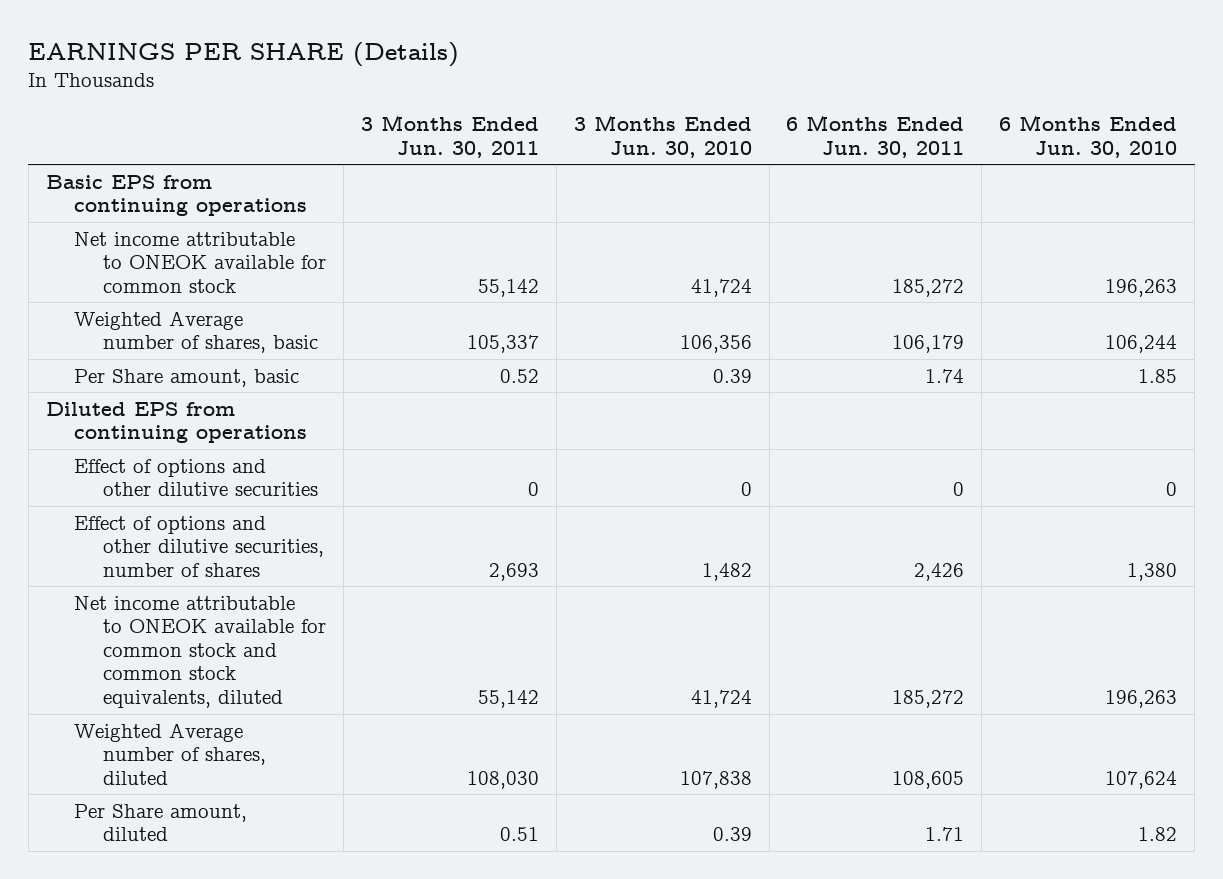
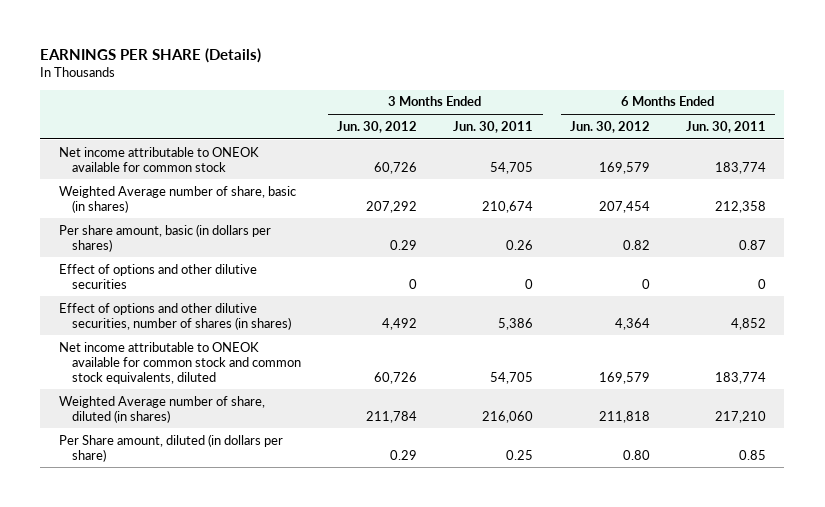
- | 3 Months Ended Jun. 30, 2011 | 3 Months Ended Jun. 30, 2010 | 6 Months Ended Jun. 30, 2011 | 6 Months Ended Jun. 30, 2010
+ | 3 Months Ended Jun. 30, 2012 | 3 Months Ended Jun. 30, 2011 | 6 Months Ended Jun. 30, 2012 | 6 Months Ended Jun. 30, 2011
- Basic EPS from continuing operations
- Net income attributable to ONEOK available for common stock | 55,142 | 41,724 | 185,272 | 196,263
- Weighted Average number of shares, basic | 105,337 | 106,356 | 106,179 | 106,244
- Per Share amount, basic | 0.52 | 0.39 | 1.74 | 1.85
- Diluted EPS from continuing operations
+ Net income attributable to ONEOK available for common stock | 60,726 | 54,705 | 169,579 | 183,774
+ Weighted Average number of share, basic (in shares) | 207,292 | 210,674 | 207,454 | 212,358
+ Per share amount, basic (in dollars per shares) | 0.29 | 0.26 | 0.82 | 0.87
- Effect of options and other dilutive securities, number of shares | 2,693 | 1,482 | 2,426 | 1,380
- Net income attributable to ONEOK available for common stock and common stock equivalents, diluted | 55,142 | 41,724 | 185,272 | 196,263
- Weighted Average number of shares, diluted | 108,030 | 107,838 | 108,605 | 107,624
- Per Share amount, diluted | 0.51 | 0.39 | 1.71 | 1.82
+ Effect of options and other dilutive securities, number of shares (in shares) | 4,492 | 5,386 | 4,364 | 4,852
+ Net income attributable to ONEOK available for common stock and common stock equivalents, diluted | 60,726 | 54,705 | 169,579 | 183,774
+ Weighted Average number of share, diluted (in shares) | 211,784 | 216,060 | 211,818 | 217,210
+ Per Share amount, diluted (in dollars per share) | 0.29 | 0.25 | 0.80 | 0.85

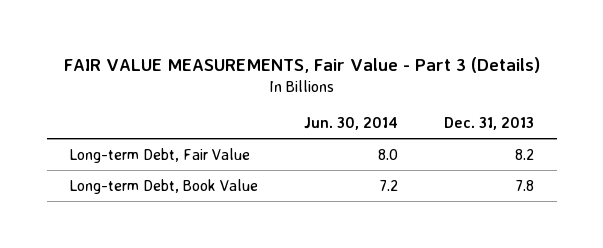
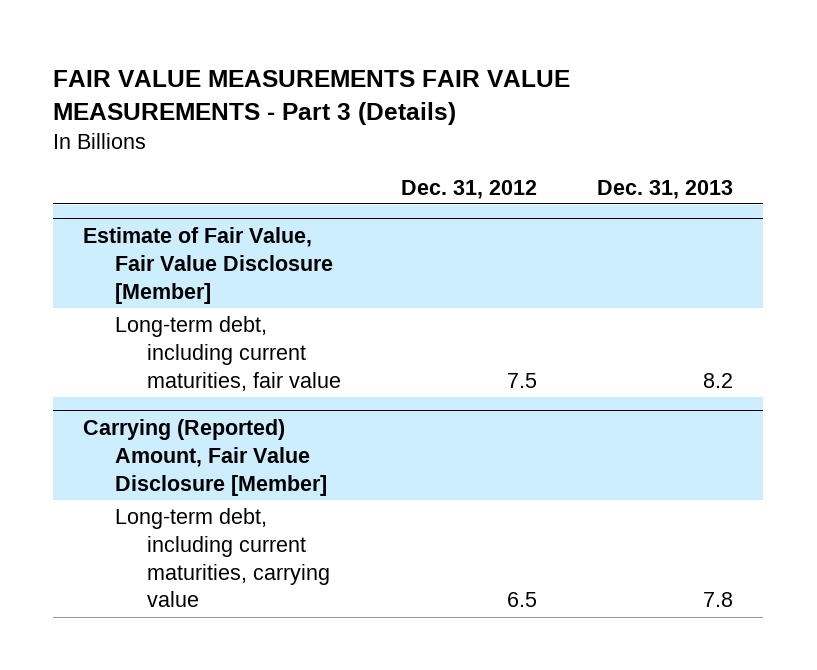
- FAIR VALUE MEASUREMENTS, Fair Value - Part 3 (Details)
+ FAIR VALUE MEASUREMENTS FAIR VALUE MEASUREMENTS - Part 3 (Details)
- | Jun. 30, 2014 | Dec. 31, 2013
+ | Dec. 31, 2012 | Dec. 31, 2013
- Long-term Debt, Fair Value | 8.0 | 8.2
- Long-term Debt, Book Value | 7.2 | 7.8
+ Estimate of Fair Value, Fair Value Disclosure [Member]
+ Long-term debt, including current maturities, fair value | 7.5 | 8.2
+ Carrying (Reported) Amount, Fair Value Disclosure [Member]
+ Long-term debt, including current maturities, carrying value | 6.5 | 7.8

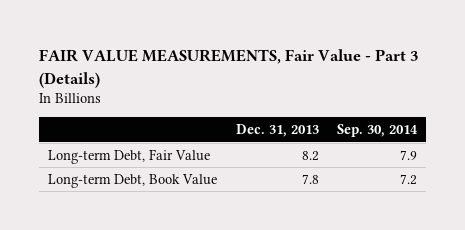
- FAIR VALUE MEASUREMENTS FAIR VALUE MEASUREMENTS - Part 3 (Details)
+ FAIR VALUE MEASUREMENTS, Fair Value - Part 3 (Details)
- | Dec. 31, 2012 | Dec. 31, 2013
+ | Dec. 31, 2013 | Sep. 30, 2014
- Estimate of Fair Value, Fair Value Disclosure [Member]
- Long-term debt, including current maturities, fair value | 7.5 | 8.2
- Carrying (Reported) Amount, Fair Value Disclosure [Member]
- Long-term debt, including current maturities, carrying value | 6.5 | 7.8
+ Long-term Debt, Fair Value | 8.2 | 7.9
+ Long-term Debt, Book Value | 7.8 | 7.2

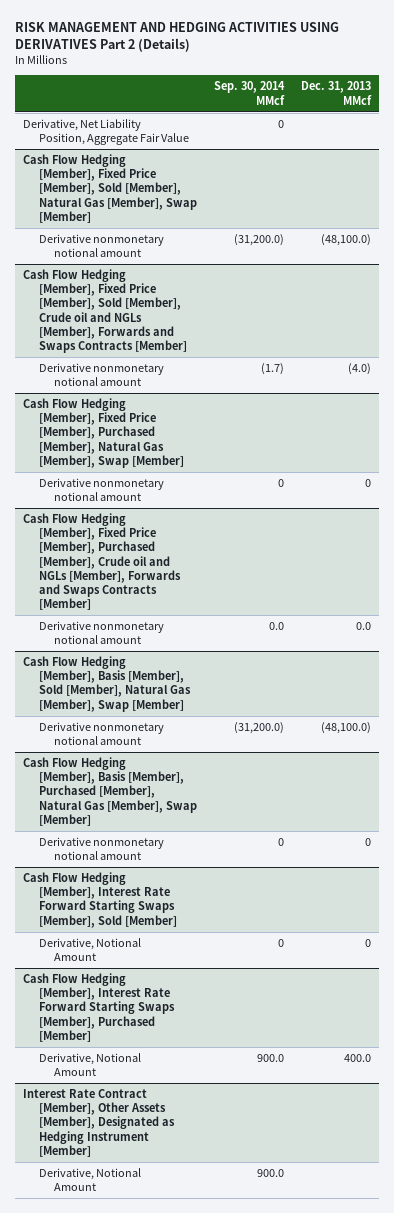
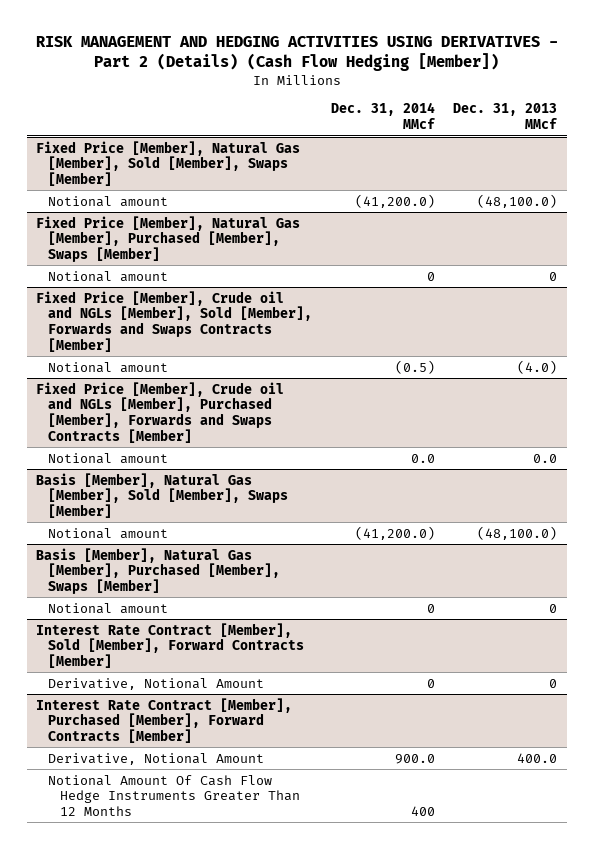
- RISK MANAGEMENT AND HEDGING ACTIVITIES USING DERIVATIVES Part 2 (Details)
+ RISK MANAGEMENT AND HEDGING ACTIVITIES USING DERIVATIVES - Part 2 (Details) (Cash Flow Hedging [Member])
- | Sep. 30, 2014 MMcf | Dec. 31, 2013 MMcf
+ | Dec. 31, 2014 MMcf | Dec. 31, 2013 MMcf
- Derivative, Net Liability Position, Aggregate Fair Value | 0 |
- Cash Flow Hedging [Member], Fixed Price [Member], Sold [Member], Natural Gas [Member], Swap [Member]
- Derivative nonmonetary notional amount | (31,200.0) | (48,100.0)
- Cash Flow Hedging [Member], Fixed Price [Member], Sold [Member], Crude oil and NGLs [Member], Forwards and Swaps Contracts [Member]
- Derivative nonmonetary notional amount | (1.7) | (4.0)
- Cash Flow Hedging [Member], Fixed Price [Member], Purchased [Member], Natural Gas [Member], Swap [Member]
- Derivative nonmonetary notional amount | 0 | 0
- Cash Flow Hedging [Member], Fixed Price [Member], Purchased [Member], Crude oil and NGLs [Member], Forwards and Swaps Contracts [Member]
- Derivative nonmonetary notional amount | 0.0 | 0.0
- Cash Flow Hedging [Member], Basis [Member], Sold [Member], Natural Gas [Member], Swap [Member]
- Derivative nonmonetary notional amount | (31,200.0) | (48,100.0)
- Cash Flow Hedging [Member], Basis [Member], Purchased [Member], Natural Gas [Member], Swap [Member]
- Derivative nonmonetary notional amount | 0 | 0
- Cash Flow Hedging [Member], Interest Rate Forward Starting Swaps [Member], Sold [Member]
+ Fixed Price [Member], Natural Gas [Member], Sold [Member], Swaps [Member]
+ Notional amount | (41,200.0) | (48,100.0)
+ Fixed Price [Member], Natural Gas [Member], Purchased [Member], Swaps [Member]
+ Notional amount | 0 | 0
+ Fixed Price [Member], Crude oil and NGLs [Member], Sold [Member], Forwards and Swaps Contracts [Member]
+ Notional amount | (0.5) | (4.0)
+ Fixed Price [Member], Crude oil and NGLs [Member], Purchased [Member], Forwards and Swaps Contracts [Member]
+ Notional amount | 0.0 | 0.0
+ Basis [Member], Natural Gas [Member], Sold [Member], Swaps [Member]
+ Notional amount | (41,200.0) | (48,100.0)
+ Basis [Member], Natural Gas [Member], Purchased [Member], Swaps [Member]
+ Notional amount | 0 | 0
+ Interest Rate Contract [Member], Sold [Member], Forward Contracts [Member]
- Cash Flow Hedging [Member], Interest Rate Forward Starting Swaps [Member], Purchased [Member]
+ Interest Rate Contract [Member], Purchased [Member], Forward Contracts [Member]
- Interest Rate Contract [Member], Other Assets [Member], Designated as Hedging Instrument [Member]
- Derivative, Notional Amount | 900.0 |
+ Notional Amount Of Cash Flow Hedge Instruments Greater Than 12 Months | 400 |

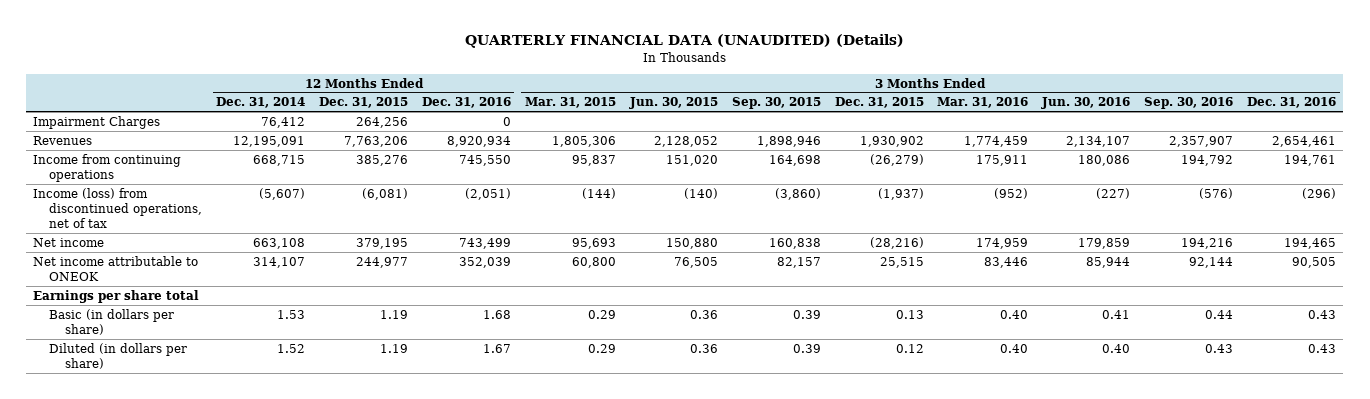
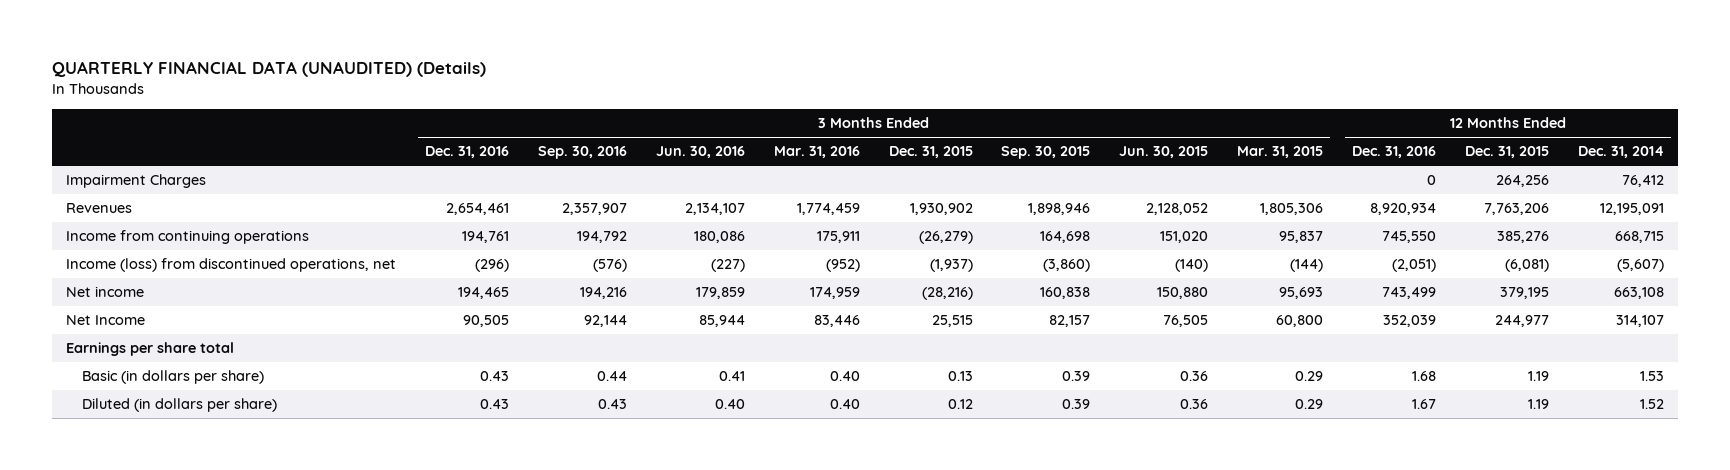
- | 12 Months Ended Dec. 31, 2014 | 12 Months Ended Dec. 31, 2015 | 12 Months Ended Dec. 31, 2016 | 3 Months Ended Mar. 31, 2015 | 3 Months Ended Jun. 30, 2015 | 3 Months Ended Sep. 30, 2015 | 3 Months Ended Dec. 31, 2015 | 3 Months Ended Mar. 31, 2016 | 3 Months Ended Jun. 30, 2016 | 3 Months Ended Sep. 30, 2016 | 3 Months Ended Dec. 31, 2016
+ | 3 Months Ended Dec. 31, 2016 | 3 Months Ended Sep. 30, 2016 | 3 Months Ended Jun. 30, 2016 | 3 Months Ended Mar. 31, 2016 | 3 Months Ended Dec. 31, 2015 | 3 Months Ended Sep. 30, 2015 | 3 Months Ended Jun. 30, 2015 | 3 Months Ended Mar. 31, 2015 | 12 Months Ended Dec. 31, 2016 | 12 Months Ended Dec. 31, 2015 | 12 Months Ended Dec. 31, 2014
- Income (loss) from discontinued operations, net of tax | (5,607) | (6,081) | (2,051) | (144) | (140) | (3,860) | (1,937) | (952) | (227) | (576) | (296)
+ Income (loss) from discontinued operations, net | (296) | (576) | (227) | (952) | (1,937) | (3,860) | (140) | (144) | (2,051) | (6,081) | (5,607)
- Net income attributable to ONEOK | 314,107 | 244,977 | 352,039 | 60,800 | 76,505 | 82,157 | 25,515 | 83,446 | 85,944 | 92,144 | 90,505
+ Net Income | 90,505 | 92,144 | 85,944 | 83,446 | 25,515 | 82,157 | 76,505 | 60,800 | 352,039 | 244,977 | 314,107

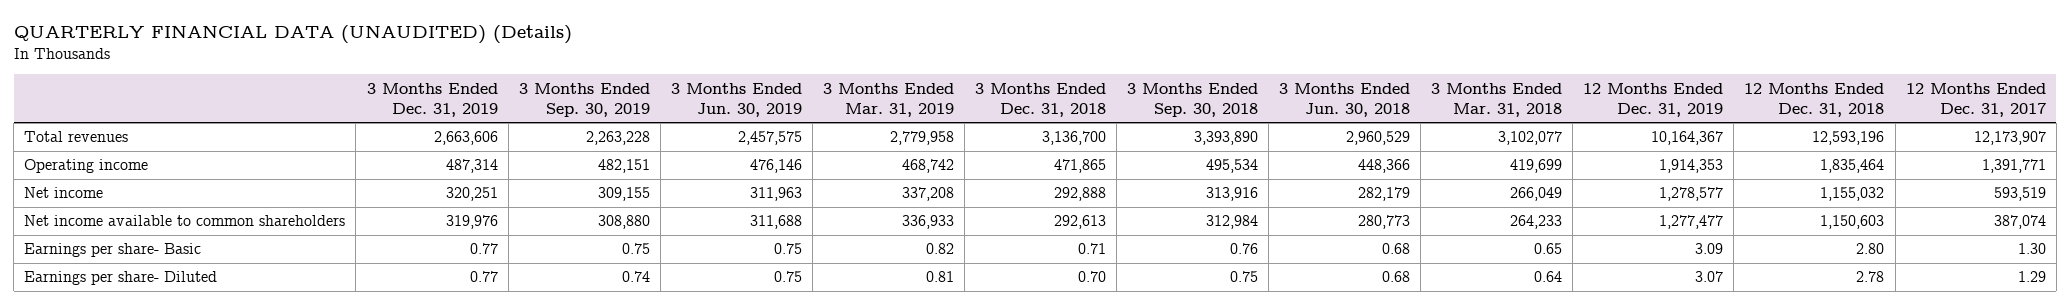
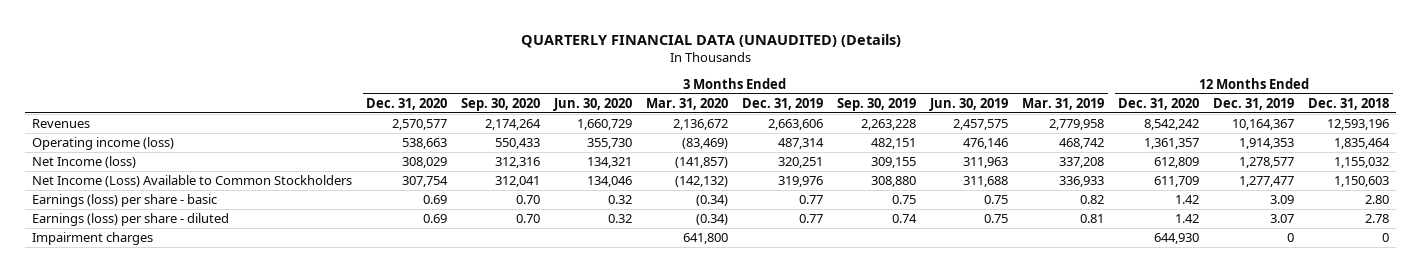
- | 3 Months Ended Dec. 31, 2019 | 3 Months Ended Sep. 30, 2019 | 3 Months Ended Jun. 30, 2019 | 3 Months Ended Mar. 31, 2019 | 3 Months Ended Dec. 31, 2018 | 3 Months Ended Sep. 30, 2018 | 3 Months Ended Jun. 30, 2018 | 3 Months Ended Mar. 31, 2018 | 12 Months Ended Dec. 31, 2019 | 12 Months Ended Dec. 31, 2018 | 12 Months Ended Dec. 31, 2017
+ | 3 Months Ended Dec. 31, 2020 | 3 Months Ended Sep. 30, 2020 | 3 Months Ended Jun. 30, 2020 | 3 Months Ended Mar. 31, 2020 | 3 Months Ended Dec. 31, 2019 | 3 Months Ended Sep. 30, 2019 | 3 Months Ended Jun. 30, 2019 | 3 Months Ended Mar. 31, 2019 | 12 Months Ended Dec. 31, 2020 | 12 Months Ended Dec. 31, 2019 | 12 Months Ended Dec. 31, 2018
- Total revenues | 2,663,606 | 2,263,228 | 2,457,575 | 2,779,958 | 3,136,700 | 3,393,890 | 2,960,529 | 3,102,077 | 10,164,367 | 12,593,196 | 12,173,907
- Operating income | 487,314 | 482,151 | 476,146 | 468,742 | 471,865 | 495,534 | 448,366 | 419,699 | 1,914,353 | 1,835,464 | 1,391,771
- Net income | 320,251 | 309,155 | 311,963 | 337,208 | 292,888 | 313,916 | 282,179 | 266,049 | 1,278,577 | 1,155,032 | 593,519
- Net income available to common shareholders | 319,976 | 308,880 | 311,688 | 336,933 | 292,613 | 312,984 | 280,773 | 264,233 | 1,277,477 | 1,150,603 | 387,074
- Earnings per share- Basic | 0.77 | 0.75 | 0.75 | 0.82 | 0.71 | 0.76 | 0.68 | 0.65 | 3.09 | 2.80 | 1.30
- Earnings per share- Diluted | 0.77 | 0.74 | 0.75 | 0.81 | 0.70 | 0.75 | 0.68 | 0.64 | 3.07 | 2.78 | 1.29
+ Revenues | 2,570,577 | 2,174,264 | 1,660,729 | 2,136,672 | 2,663,606 | 2,263,228 | 2,457,575 | 2,779,958 | 8,542,242 | 10,164,367 | 12,593,196
+ Operating income (loss) | 538,663 | 550,433 | 355,730 | (83,469) | 487,314 | 482,151 | 476,146 | 468,742 | 1,361,357 | 1,914,353 | 1,835,464
+ Net Income (loss) | 308,029 | 312,316 | 134,321 | (141,857) | 320,251 | 309,155 | 311,963 | 337,208 | 612,809 | 1,278,577 | 1,155,032
+ Net Income (Loss) Available to Common Stockholders | 307,754 | 312,041 | 134,046 | (142,132) | 319,976 | 308,880 | 311,688 | 336,933 | 611,709 | 1,277,477 | 1,150,603
+ Earnings (loss) per share - basic | 0.69 | 0.70 | 0.32 | (0.34) | 0.77 | 0.75 | 0.75 | 0.82 | 1.42 | 3.09 | 2.80
+ Earnings (loss) per share - diluted | 0.69 | 0.70 | 0.32 | (0.34) | 0.77 | 0.74 | 0.75 | 0.81 | 1.42 | 3.07 | 2.78
+ Impairment charges | | | | 641,800 | | | | | 644,930 | 0 | 0

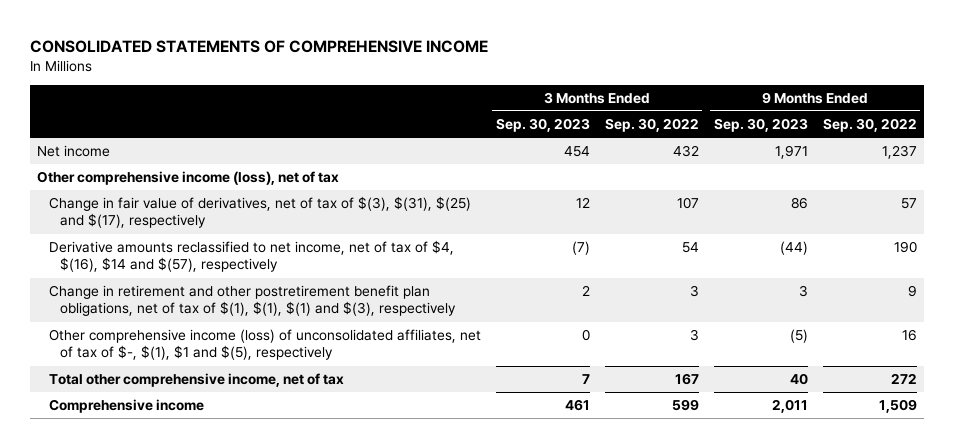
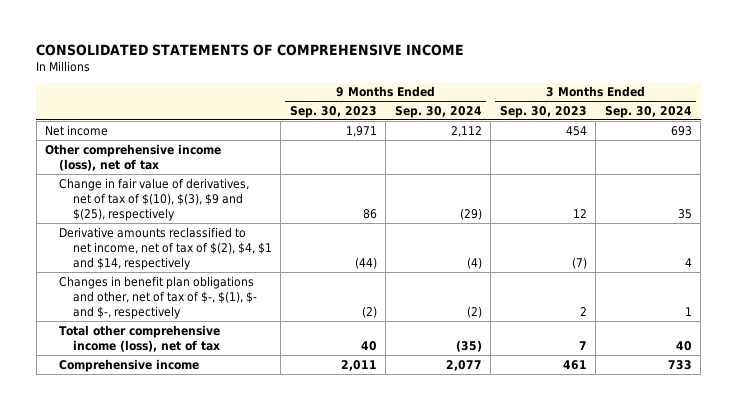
- | 3 Months Ended Sep. 30, 2023 | 3 Months Ended Sep. 30, 2022 | 9 Months Ended Sep. 30, 2023 | 9 Months Ended Sep. 30, 2022
+ | 9 Months Ended Sep. 30, 2023 | 9 Months Ended Sep. 30, 2024 | 3 Months Ended Sep. 30, 2023 | 3 Months Ended Sep. 30, 2024
- Change in fair value of derivatives, net of tax of $(3), $(31), $(25) and $(17), respectively | 12 | 107 | 86 | 57
- Derivative amounts reclassified to net income, net of tax of $4, $(16), $14 and $(57), respectively | (7) | 54 | (44) | 190
- Change in retirement and other postretirement benefit plan obligations, net of tax of $(1), $(1), $(1) and $(3), respectively | 2 | 3 | 3 | 9
- Other comprehensive income (loss) of unconsolidated affiliates, net of tax of $-, $(1), $1 and $(5), respectively | 0 | 3 | (5) | 16
- Total other comprehensive income, net of tax | 7 | 167 | 40 | 272
+ Change in fair value of derivatives, net of tax of $(10), $(3), $9 and $(25), respectively | 86 | (29) | 12 | 35
+ Derivative amounts reclassified to net income, net of tax of $(2), $4, $1 and $14, respectively | (44) | (4) | (7) | 4
+ Changes in benefit plan obligations and other, net of tax of $-, $(1), $- and $-, respectively | (2) | (2) | 2 | 1
+ Total other comprehensive income (loss), net of tax | 40 | (35) | 7 | 40

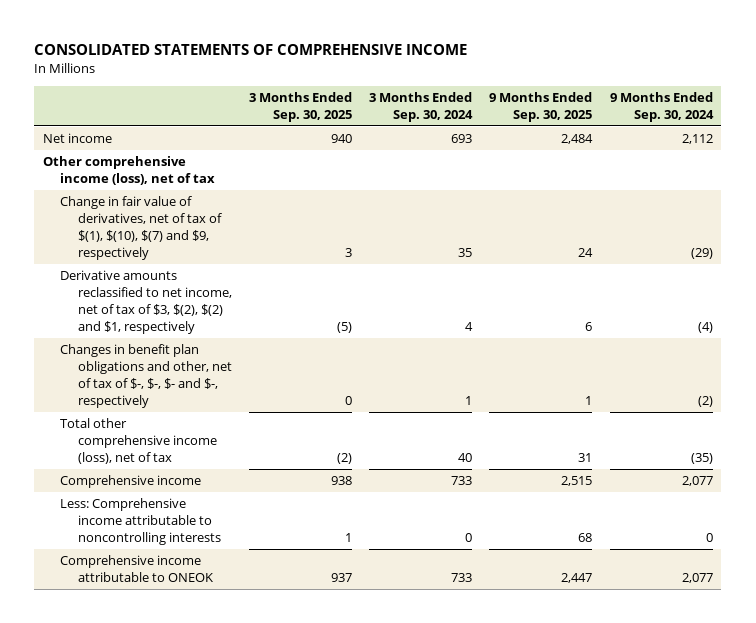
- | 9 Months Ended Sep. 30, 2023 | 9 Months Ended Sep. 30, 2024 | 3 Months Ended Sep. 30, 2023 | 3 Months Ended Sep. 30, 2024
+ | 3 Months Ended Sep. 30, 2025 | 3 Months Ended Sep. 30, 2024 | 9 Months Ended Sep. 30, 2025 | 9 Months Ended Sep. 30, 2024
- Change in fair value of derivatives, net of tax of $(10), $(3), $9 and $(25), respectively | 86 | (29) | 12 | 35
- Derivative amounts reclassified to net income, net of tax of $(2), $4, $1 and $14, respectively | (44) | (4) | (7) | 4
- Changes in benefit plan obligations and other, net of tax of $-, $(1), $- and $-, respectively | (2) | (2) | 2 | 1
+ Change in fair value of derivatives, net of tax of $(1), $(10), $(7) and $9, respectively | 3 | 35 | 24 | (29)
+ Derivative amounts reclassified to net income, net of tax of $3, $(2), $(2) and $1, respectively | (5) | 4 | 6 | (4)
+ Changes in benefit plan obligations and other, net of tax of $-, $-, $- and $-, respectively | 0 | 1 | 1 | (2)
+ Less: Comprehensive income attributable to noncontrolling interests | 1 | 0 | 68 | 0
+ Comprehensive income attributable to ONEOK | 937 | 733 | 2,447 | 2,077

